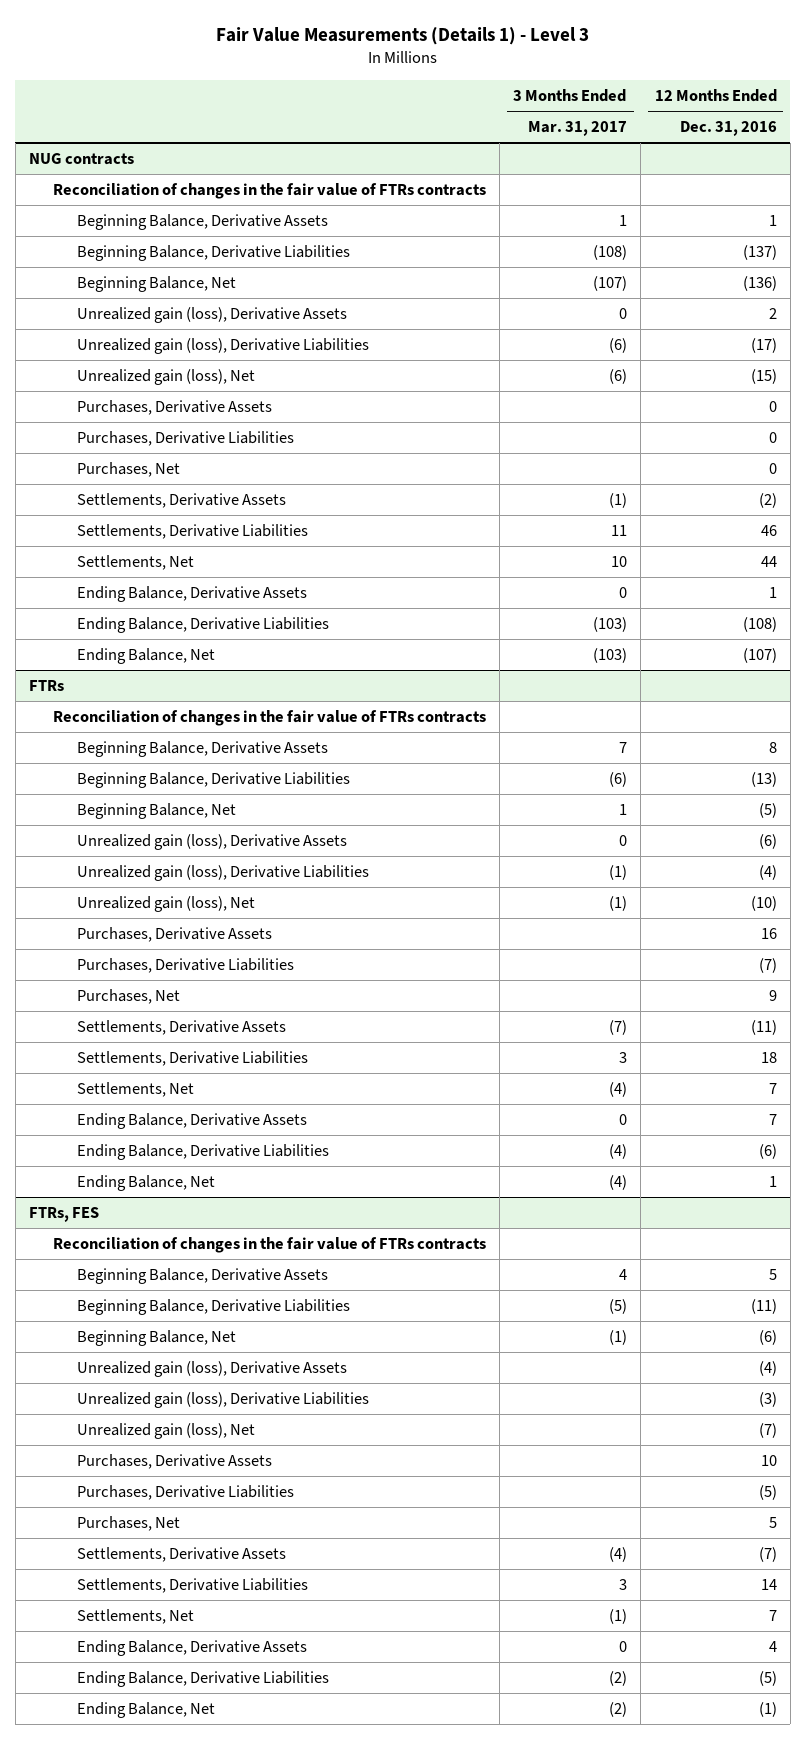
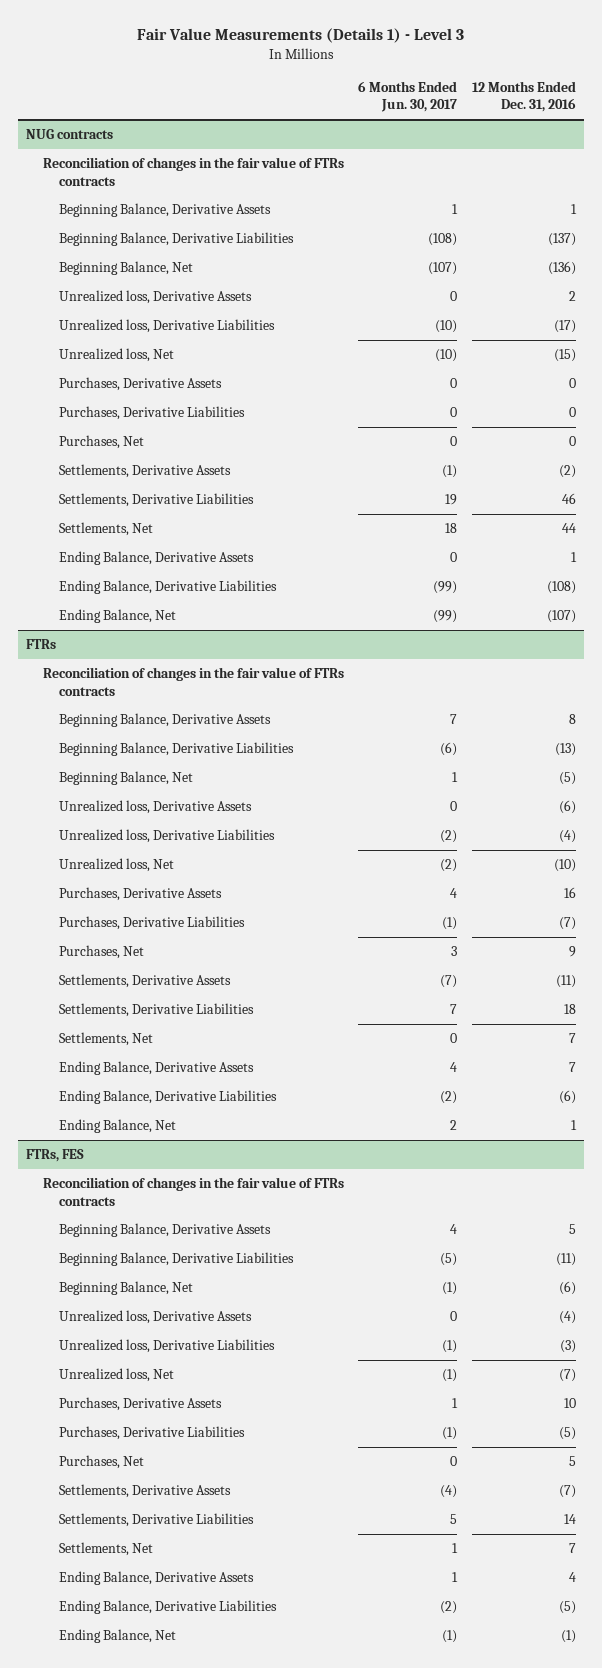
- | 3 Months Ended Mar. 31, 2017 | 12 Months Ended Dec. 31, 2016
+ | 6 Months Ended Jun. 30, 2017 | 12 Months Ended Dec. 31, 2016
@ NUG contracts
- Unrealized gain (loss), Derivative Assets | 0 | 2
- Unrealized gain (loss), Derivative Liabilities | (6) | (17)
- Unrealized gain (loss), Net | (6) | (15)
+ Unrealized loss, Derivative Assets | 0 | 2
+ Unrealized loss, Derivative Liabilities | (10) | (17)
+ Unrealized loss, Net | (10) | (15)
@ FTRs
- Unrealized gain (loss), Derivative Assets | 0 | (6)
- Unrealized gain (loss), Derivative Liabilities | (1) | (4)
- Unrealized gain (loss), Net | (1) | (10)
+ Unrealized loss, Derivative Assets | 0 | (6)
+ Unrealized loss, Derivative Liabilities | (2) | (4)
+ Unrealized loss, Net | (2) | (10)
@ FTRs, FES
- Unrealized gain (loss), Derivative Assets | | (4)
- Unrealized gain (loss), Derivative Liabilities | | (3)
- Unrealized gain (loss), Net | | (7)
+ Unrealized loss, Derivative Assets | 0 | (4)
+ Unrealized loss, Derivative Liabilities | (1) | (3)
+ Unrealized loss, Net | (1) | (7)

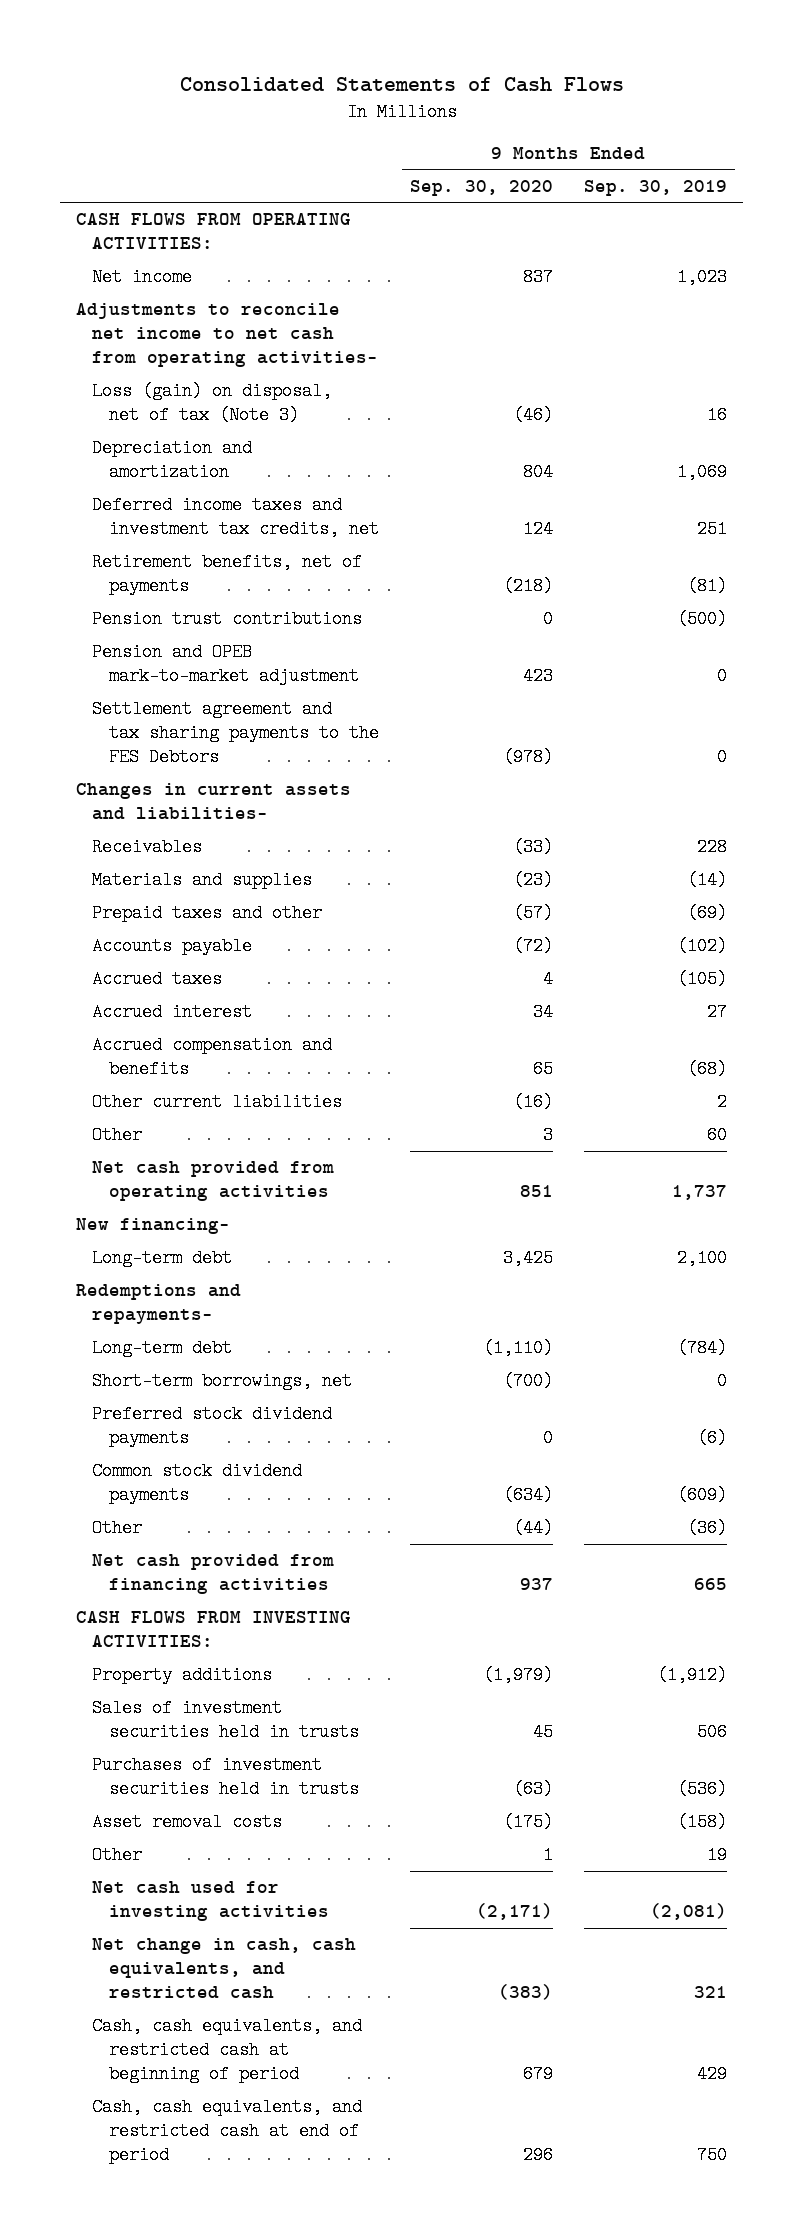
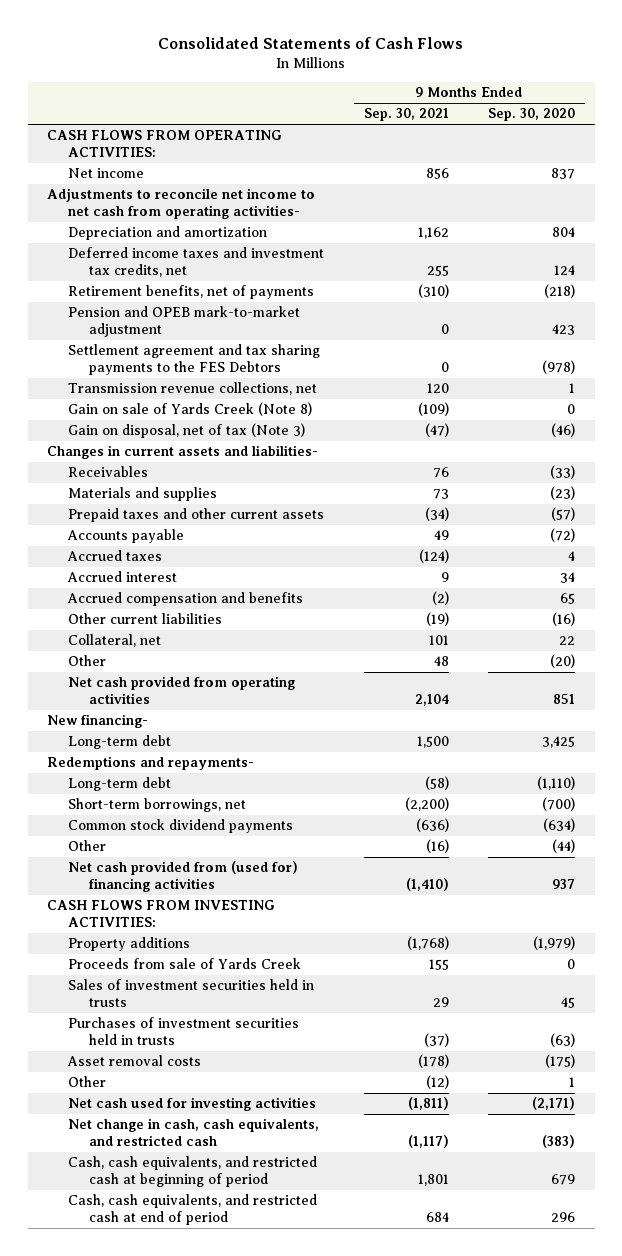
- | 9 Months Ended Sep. 30, 2020 | 9 Months Ended Sep. 30, 2019
+ | 9 Months Ended Sep. 30, 2021 | 9 Months Ended Sep. 30, 2020
- Loss (gain) on disposal, net of tax (Note 3) | (46) | 16
- Pension trust contributions | 0 | (500)
+ Transmission revenue collections, net | 120 | 1
+ Gain on sale of Yards Creek (Note 8) | (109) | 0
+ Gain on disposal, net of tax (Note 3) | (47) | (46)
- Prepaid taxes and other | (57) | (69)
+ Prepaid taxes and other current assets | (34) | (57)
- Other | 3 | 60
+ Collateral, net | 101 | 22
+ Other | 48 | (20)
- Preferred stock dividend payments | 0 | (6)
- Net cash provided from financing activities | 937 | 665
+ Net cash provided from (used for) financing activities | (1,410) | 937
+ Proceeds from sale of Yards Creek | 155 | 0

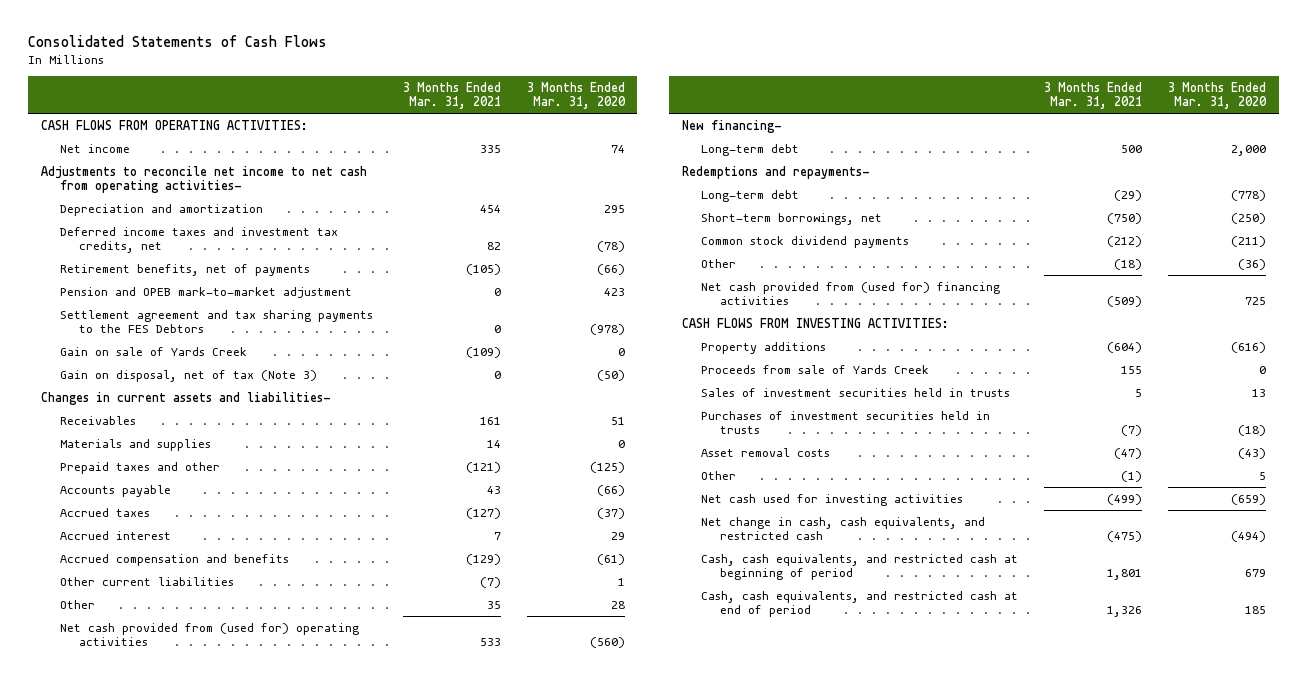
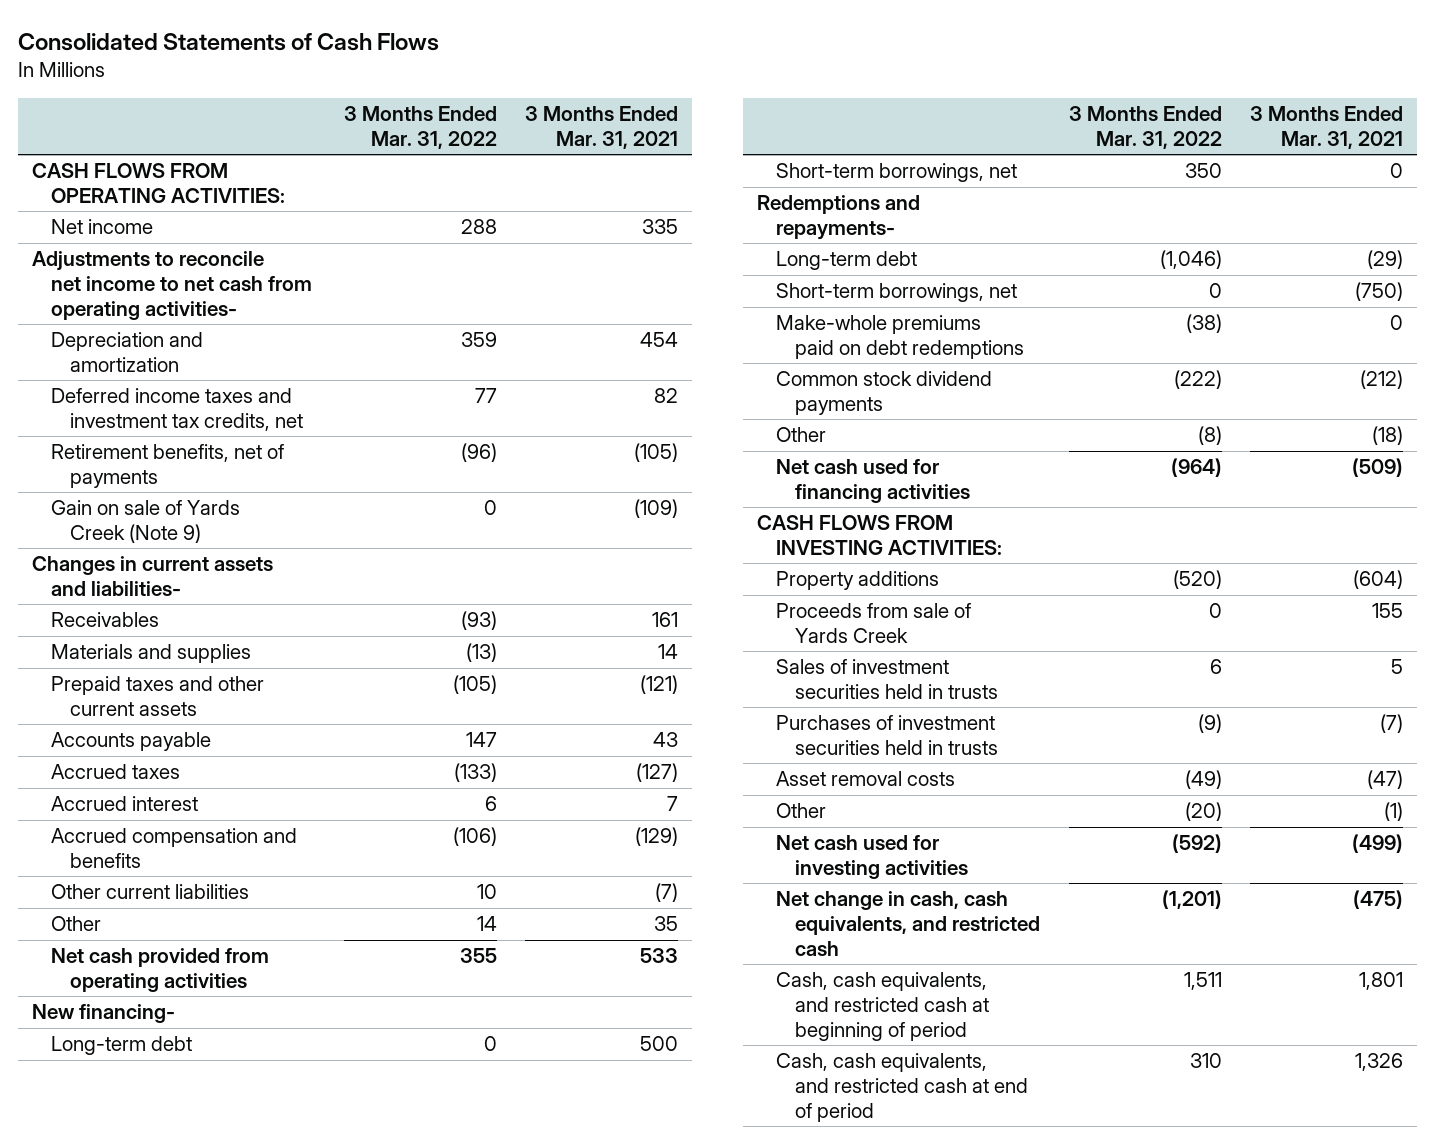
- | 3 Months Ended Mar. 31, 2021 | 3 Months Ended Mar. 31, 2020
+ | 3 Months Ended Mar. 31, 2022 | 3 Months Ended Mar. 31, 2021
- Pension and OPEB mark-to-market adjustment | 0 | 423
- Settlement agreement and tax sharing payments to the FES Debtors | 0 | (978)
- Gain on sale of Yards Creek | (109) | 0
- Gain on disposal, net of tax (Note 3) | 0 | (50)
+ Gain on sale of Yards Creek (Note 9) | 0 | (109)
- Prepaid taxes and other | (121) | (125)
+ Prepaid taxes and other current assets | (105) | (121)
- Net cash provided from (used for) operating activities | 533 | (560)
+ Net cash provided from operating activities | 355 | 533
+ Short-term borrowings, net | 350 | 0
+ Make-whole premiums paid on debt redemptions | (38) | 0
- Net cash provided from (used for) financing activities | (509) | 725
+ Net cash used for financing activities | (964) | (509)

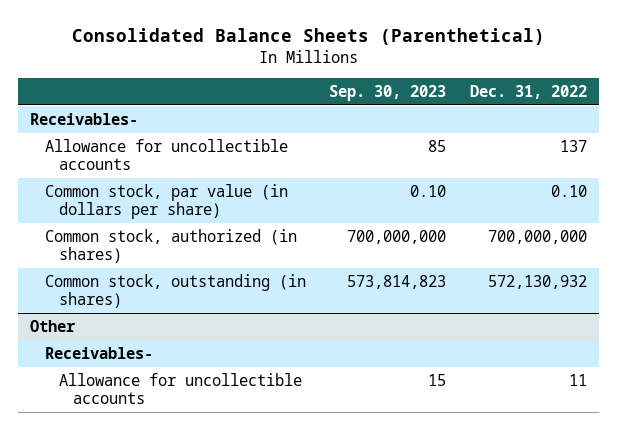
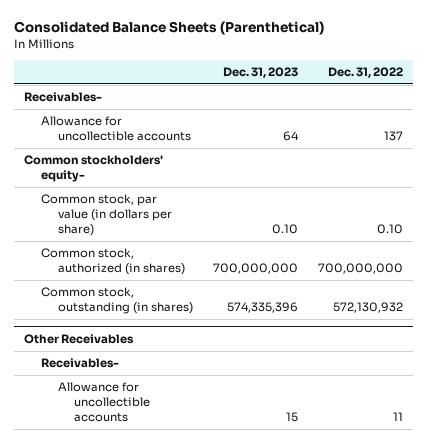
- | Sep. 30, 2023 | Dec. 31, 2022
+ | Dec. 31, 2023 | Dec. 31, 2022
+ Common stockholders' equity-
- Other
+ Other Receivables

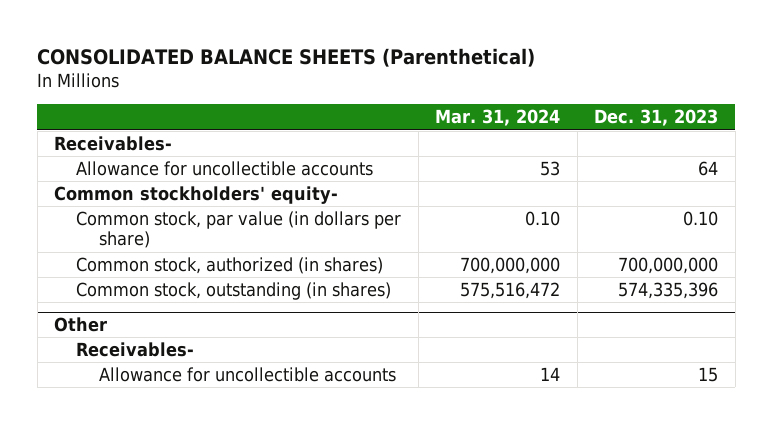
- Consolidated Balance Sheets (Parenthetical)
+ CONSOLIDATED BALANCE SHEETS (Parenthetical)
- | Dec. 31, 2023 | Dec. 31, 2022
+ | Mar. 31, 2024 | Dec. 31, 2023
- Other Receivables
+ Other

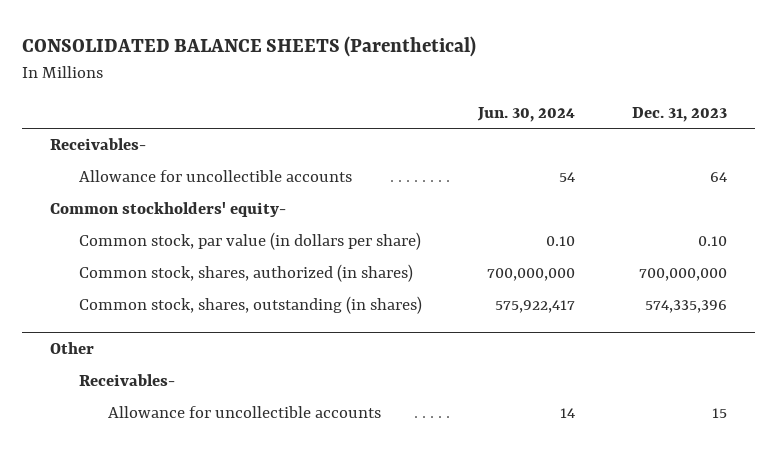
- | Mar. 31, 2024 | Dec. 31, 2023
+ | Jun. 30, 2024 | Dec. 31, 2023
- Common stock, authorized (in shares) | 700,000,000 | 700,000,000
- Common stock, outstanding (in shares) | 575,516,472 | 574,335,396
+ Common stock, shares, authorized (in shares) | 700,000,000 | 700,000,000
+ Common stock, shares, outstanding (in shares) | 575,922,417 | 574,335,396

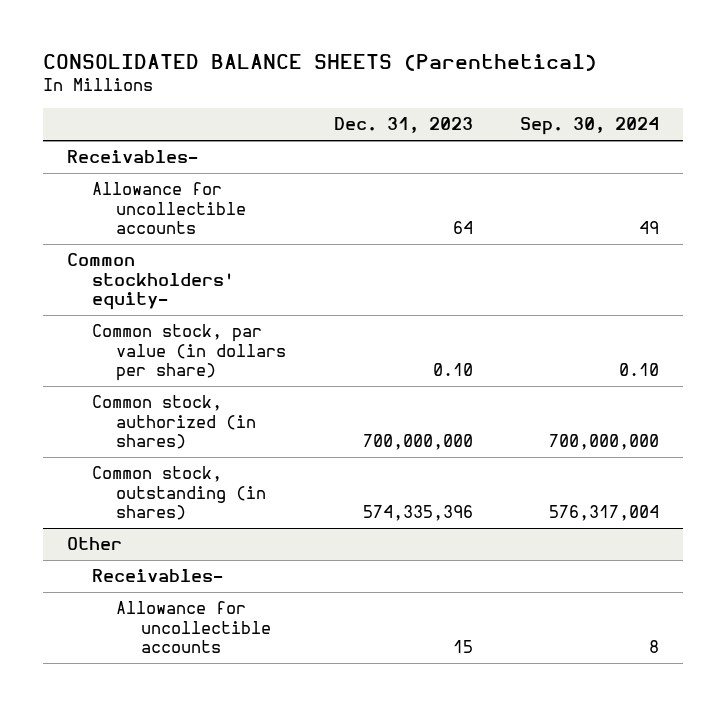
- | Jun. 30, 2024 | Dec. 31, 2023
+ | Dec. 31, 2023 | Sep. 30, 2024
- Common stock, shares, authorized (in shares) | 700,000,000 | 700,000,000
- Common stock, shares, outstanding (in shares) | 575,922,417 | 574,335,396
+ Common stock, authorized (in shares) | 700,000,000 | 700,000,000
+ Common stock, outstanding (in shares) | 574,335,396 | 576,317,004

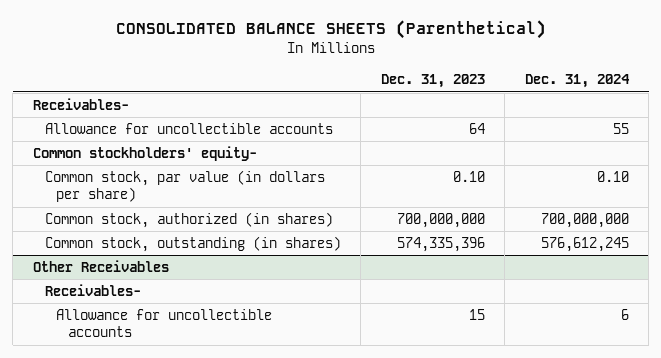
- | Dec. 31, 2023 | Sep. 30, 2024
+ | Dec. 31, 2023 | Dec. 31, 2024
- Other
+ Other Receivables

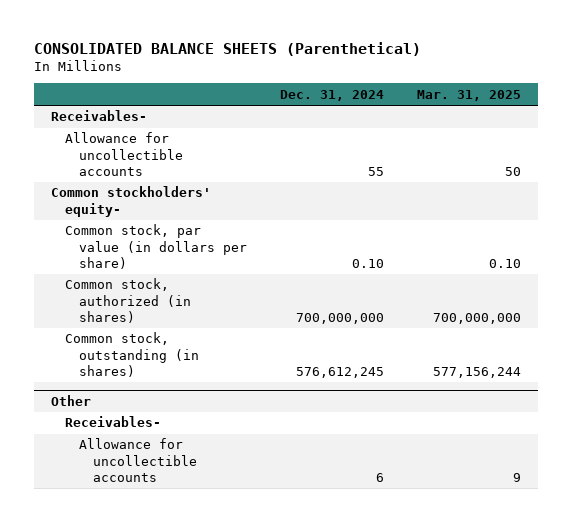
- | Dec. 31, 2023 | Dec. 31, 2024
+ | Dec. 31, 2024 | Mar. 31, 2025
- Other Receivables
+ Other

